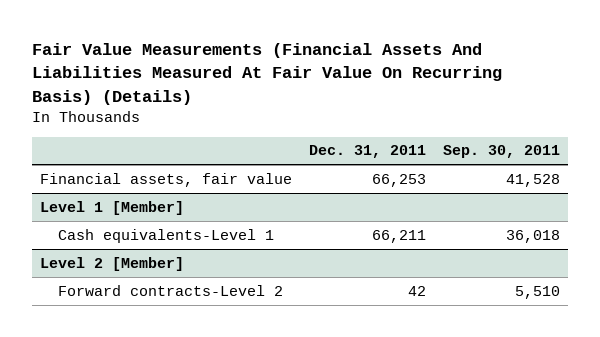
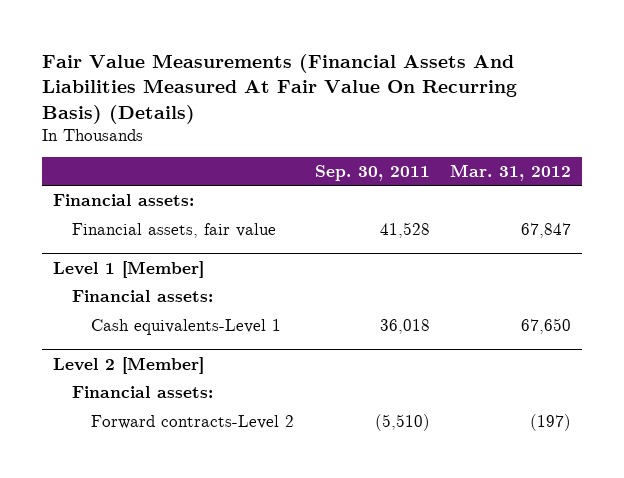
- | Dec. 31, 2011 | Sep. 30, 2011
+ | Sep. 30, 2011 | Mar. 31, 2012
+ Financial assets:
@ Level 1 [Member]
+ Financial assets:
@ Level 2 [Member]
- Forward contracts-Level 2 | 42 | 5,510
+ Financial assets:
+ Forward contracts-Level 2 | (5,510) | (197)

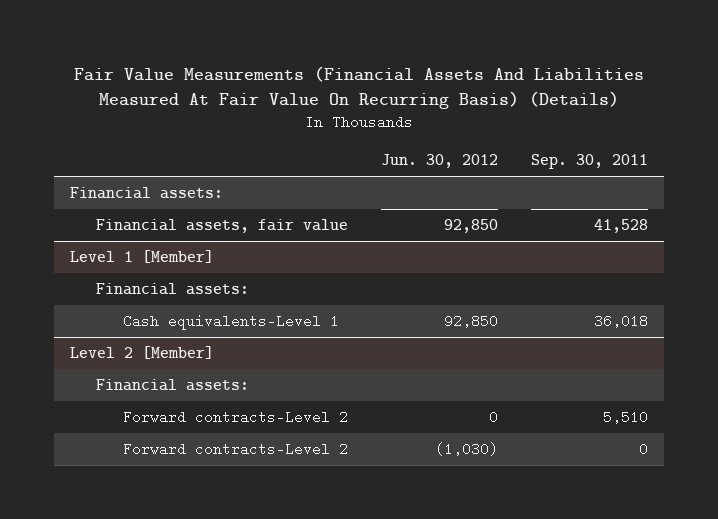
- | Sep. 30, 2011 | Mar. 31, 2012
+ | Jun. 30, 2012 | Sep. 30, 2011
@ Level 2 [Member]
- Forward contracts-Level 2 | (5,510) | (197)
+ Forward contracts-Level 2 | 0 | 5,510
+ Forward contracts-Level 2 | (1,030) | 0

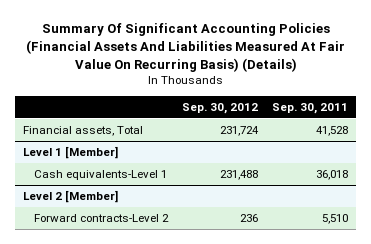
- Fair Value Measurements (Financial Assets And Liabilities Measured At Fair Value On Recurring Basis) (Details)
+ Summary Of Significant Accounting Policies (Financial Assets And Liabilities Measured At Fair Value On Recurring Basis) (Details)
- | Jun. 30, 2012 | Sep. 30, 2011
+ | Sep. 30, 2012 | Sep. 30, 2011
- Financial assets:
- Financial assets, fair value | 92,850 | 41,528
+ Financial assets, Total | 231,724 | 41,528
@ Level 1 [Member]
- Financial assets:
@ Level 2 [Member]
- Financial assets:
- Forward contracts-Level 2 | (1,030) | 0

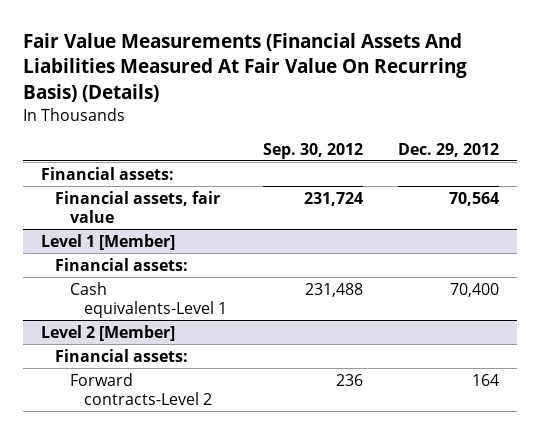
- Summary Of Significant Accounting Policies (Financial Assets And Liabilities Measured At Fair Value On Recurring Basis) (Details)
+ Fair Value Measurements (Financial Assets And Liabilities Measured At Fair Value On Recurring Basis) (Details)
- | Sep. 30, 2012 | Sep. 30, 2011
+ | Sep. 30, 2012 | Dec. 29, 2012
- Financial assets, Total | 231,724 | 41,528
+ Financial assets:
+ Financial assets, fair value | 231,724 | 70,564
@ Level 1 [Member]
+ Financial assets:
@ Level 2 [Member]
+ Financial assets:

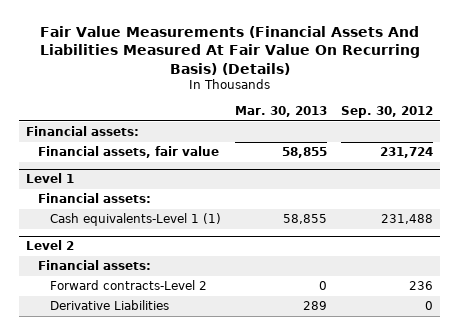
- | Sep. 30, 2012 | Dec. 29, 2012
+ | Mar. 30, 2013 | Sep. 30, 2012
- Level 1 [Member]
+ Level 1
- Cash equivalents-Level 1 | 231,488 | 70,400
- Level 2 [Member]
+ Cash equivalents-Level 1 (1) | 58,855 | 231,488
+ Level 2
+ Derivative Liabilities | 289 | 0

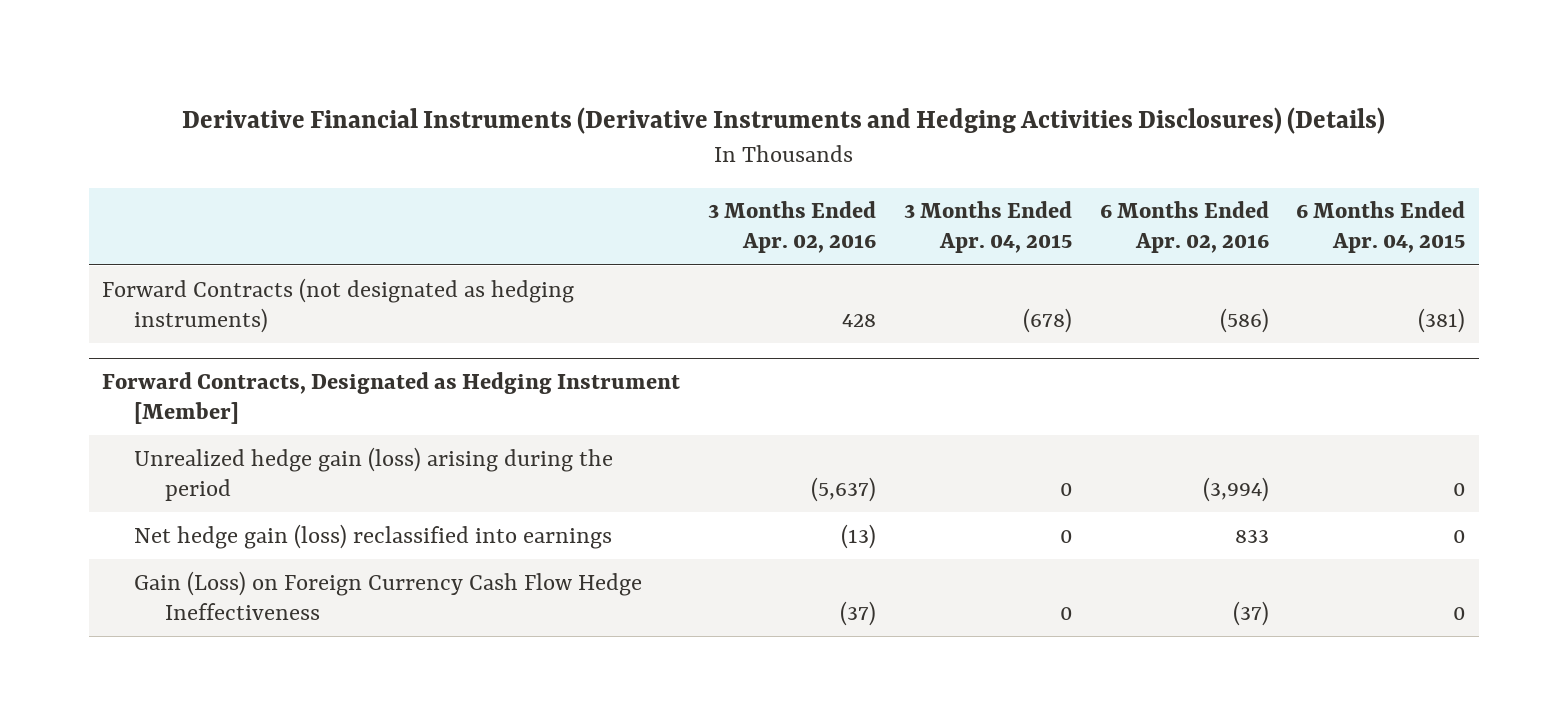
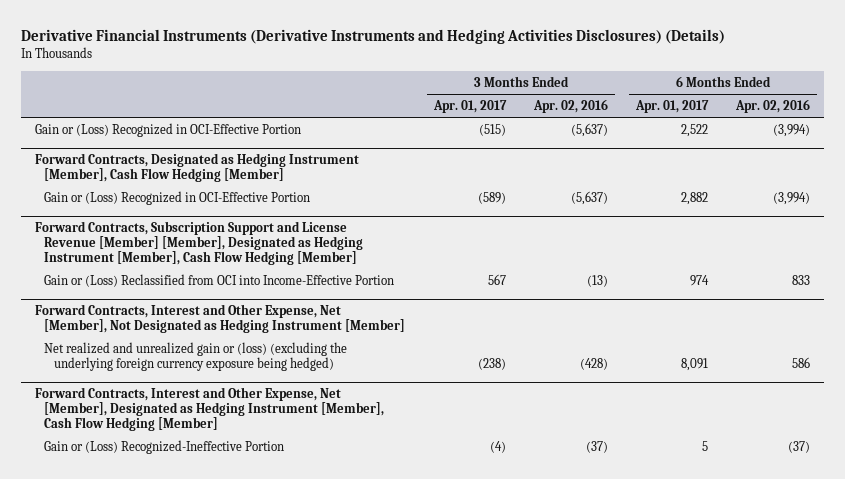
- | 3 Months Ended Apr. 02, 2016 | 3 Months Ended Apr. 04, 2015 | 6 Months Ended Apr. 02, 2016 | 6 Months Ended Apr. 04, 2015
+ | 3 Months Ended Apr. 01, 2017 | 3 Months Ended Apr. 02, 2016 | 6 Months Ended Apr. 01, 2017 | 6 Months Ended Apr. 02, 2016
- Forward Contracts (not designated as hedging instruments) | 428 | (678) | (586) | (381)
- Forward Contracts, Designated as Hedging Instrument [Member]
- Unrealized hedge gain (loss) arising during the period | (5,637) | 0 | (3,994) | 0
- Net hedge gain (loss) reclassified into earnings | (13) | 0 | 833 | 0
- Gain (Loss) on Foreign Currency Cash Flow Hedge Ineffectiveness | (37) | 0 | (37) | 0
+ Gain or (Loss) Recognized in OCI-Effective Portion | (515) | (5,637) | 2,522 | (3,994)
+ Forward Contracts, Designated as Hedging Instrument [Member], Cash Flow Hedging [Member]
+ Gain or (Loss) Recognized in OCI-Effective Portion | (589) | (5,637) | 2,882 | (3,994)
+ Forward Contracts, Subscription Support and License Revenue [Member] [Member], Designated as Hedging Instrument [Member], Cash Flow Hedging [Member]
+ Gain or (Loss) Reclassified from OCI into Income-Effective Portion | 567 | (13) | 974 | 833
+ Forward Contracts, Interest and Other Expense, Net [Member], Not Designated as Hedging Instrument [Member]
+ Net realized and unrealized gain or (loss) (excluding the underlying foreign currency exposure being hedged) | (238) | (428) | 8,091 | 586
+ Forward Contracts, Interest and Other Expense, Net [Member], Designated as Hedging Instrument [Member], Cash Flow Hedging [Member]
+ Gain or (Loss) Recognized-Ineffective Portion | (4) | (37) | 5 | (37)

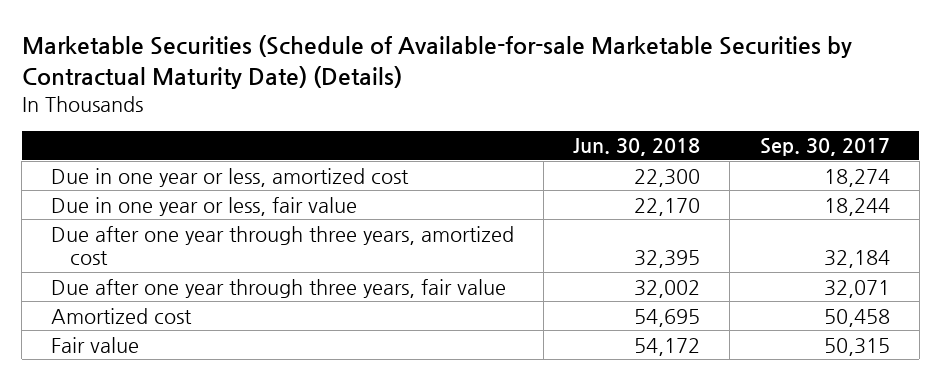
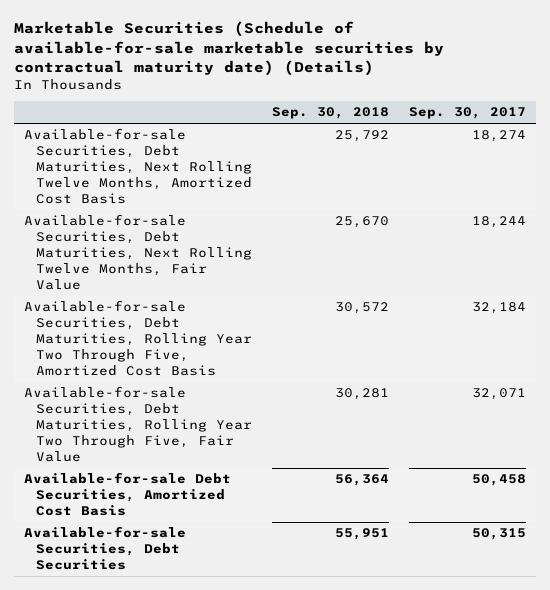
- Marketable Securities (Schedule of Available-for-sale Marketable Securities by Contractual Maturity Date) (Details)
+ Marketable Securities (Schedule of available-for-sale marketable securities by contractual maturity date) (Details)
- | Jun. 30, 2018 | Sep. 30, 2017
+ | Sep. 30, 2018 | Sep. 30, 2017
- Due in one year or less, amortized cost | 22,300 | 18,274
- Due in one year or less, fair value | 22,170 | 18,244
- Due after one year through three years, amortized cost | 32,395 | 32,184
- Due after one year through three years, fair value | 32,002 | 32,071
- Amortized cost | 54,695 | 50,458
- Fair value | 54,172 | 50,315
+ Available-for-sale Securities, Debt Maturities, Next Rolling Twelve Months, Amortized Cost Basis | 25,792 | 18,274
+ Available-for-sale Securities, Debt Maturities, Next Rolling Twelve Months, Fair Value | 25,670 | 18,244
+ Available-for-sale Securities, Debt Maturities, Rolling Year Two Through Five, Amortized Cost Basis | 30,572 | 32,184
+ Available-for-sale Securities, Debt Maturities, Rolling Year Two Through Five, Fair Value | 30,281 | 32,071
+ Available-for-sale Debt Securities, Amortized Cost Basis | 56,364 | 50,458
+ Available-for-sale Securities, Debt Securities | 55,951 | 50,315

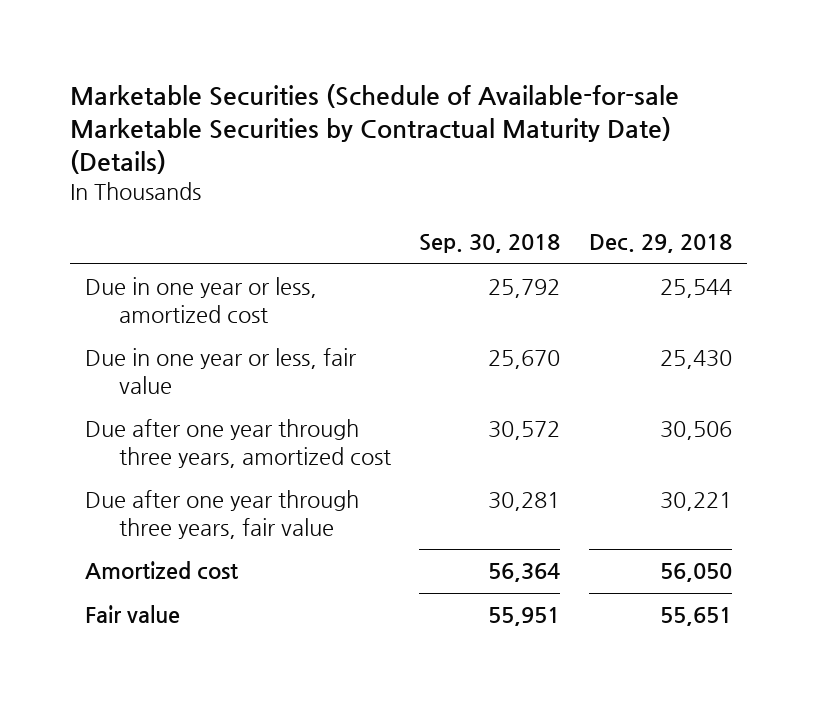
- Marketable Securities (Schedule of available-for-sale marketable securities by contractual maturity date) (Details)
+ Marketable Securities (Schedule of Available-for-sale Marketable Securities by Contractual Maturity Date) (Details)
- | Sep. 30, 2018 | Sep. 30, 2017
+ | Sep. 30, 2018 | Dec. 29, 2018
- Available-for-sale Securities, Debt Maturities, Next Rolling Twelve Months, Amortized Cost Basis | 25,792 | 18,274
- Available-for-sale Securities, Debt Maturities, Next Rolling Twelve Months, Fair Value | 25,670 | 18,244
- Available-for-sale Securities, Debt Maturities, Rolling Year Two Through Five, Amortized Cost Basis | 30,572 | 32,184
- Available-for-sale Securities, Debt Maturities, Rolling Year Two Through Five, Fair Value | 30,281 | 32,071
- Available-for-sale Debt Securities, Amortized Cost Basis | 56,364 | 50,458
- Available-for-sale Securities, Debt Securities | 55,951 | 50,315
+ Due in one year or less, amortized cost | 25,792 | 25,544
+ Due in one year or less, fair value | 25,670 | 25,430
+ Due after one year through three years, amortized cost | 30,572 | 30,506
+ Due after one year through three years, fair value | 30,281 | 30,221
+ Amortized cost | 56,364 | 56,050
+ Fair value | 55,951 | 55,651

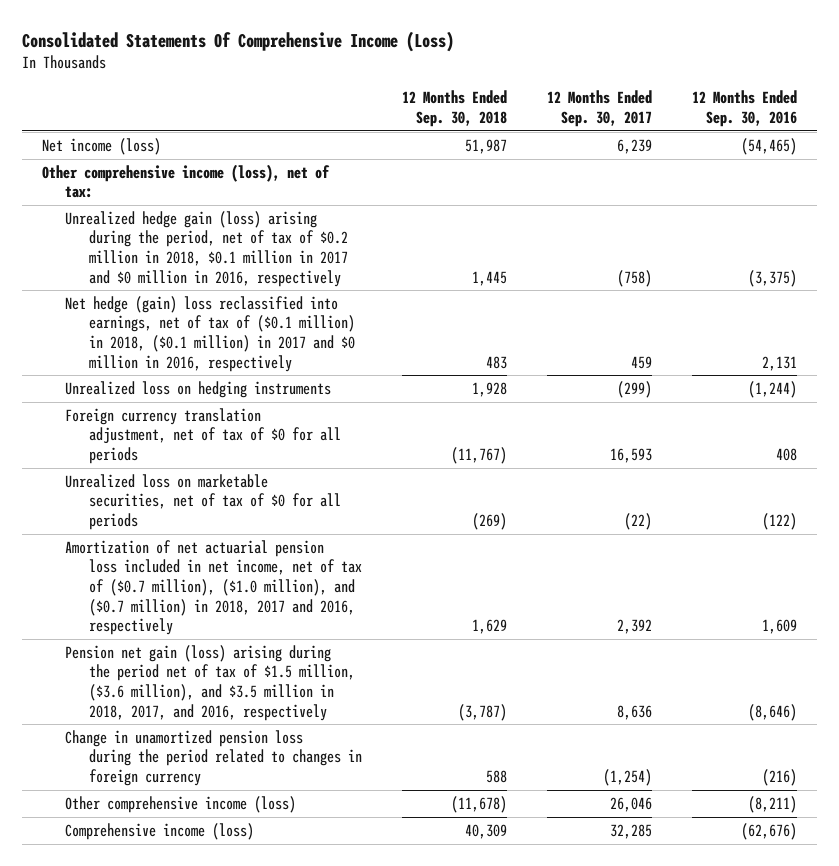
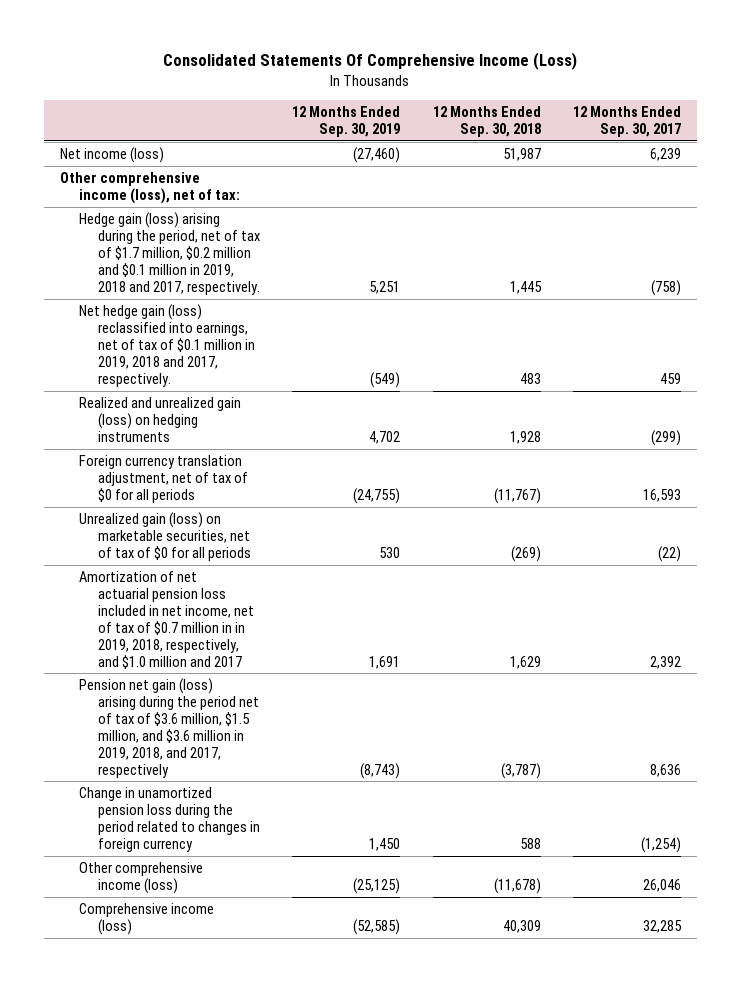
- | 12 Months Ended Sep. 30, 2018 | 12 Months Ended Sep. 30, 2017 | 12 Months Ended Sep. 30, 2016
+ | 12 Months Ended Sep. 30, 2019 | 12 Months Ended Sep. 30, 2018 | 12 Months Ended Sep. 30, 2017
- Unrealized hedge gain (loss) arising during the period, net of tax of $0.2 million in 2018, $0.1 million in 2017 and $0 million in 2016, respectively | 1,445 | (758) | (3,375)
- Net hedge (gain) loss reclassified into earnings, net of tax of ($0.1 million) in 2018, ($0.1 million) in 2017 and $0 million in 2016, respectively | 483 | 459 | 2,131
- Unrealized loss on hedging instruments | 1,928 | (299) | (1,244)
+ Hedge gain (loss) arising during the period, net of tax of $1.7 million, $0.2 million and $0.1 million in 2019, 2018 and 2017, respectively. | 5,251 | 1,445 | (758)
+ Net hedge gain (loss) reclassified into earnings, net of tax of $0.1 million in 2019, 2018 and 2017, respectively. | (549) | 483 | 459
+ Realized and unrealized gain (loss) on hedging instruments | 4,702 | 1,928 | (299)
- Unrealized loss on marketable securities, net of tax of $0 for all periods | (269) | (22) | (122)
- Amortization of net actuarial pension loss included in net income, net of tax of ($0.7 million), ($1.0 million), and ($0.7 million) in 2018, 2017 and 2016, respectively | 1,629 | 2,392 | 1,609
- Pension net gain (loss) arising during the period net of tax of $1.5 million, ($3.6 million), and $3.5 million in 2018, 2017, and 2016, respectively | (3,787) | 8,636 | (8,646)
+ Unrealized gain (loss) on marketable securities, net of tax of $0 for all periods | 530 | (269) | (22)
+ Amortization of net actuarial pension loss included in net income, net of tax of $0.7 million in in 2019, 2018, respectively, and $1.0 million and 2017 | 1,691 | 1,629 | 2,392
+ Pension net gain (loss) arising during the period net of tax of $3.6 million, $1.5 million, and $3.6 million in 2019, 2018, and 2017, respectively | (8,743) | (3,787) | 8,636

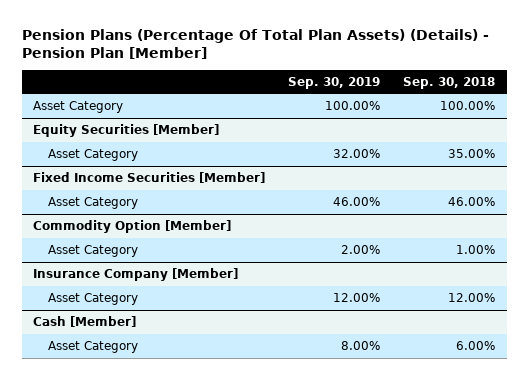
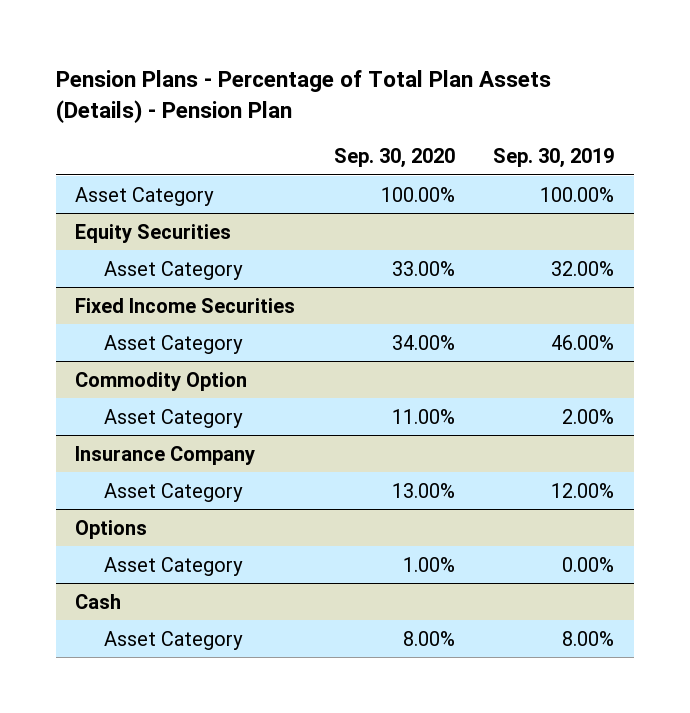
- Pension Plans (Percentage Of Total Plan Assets) (Details) - Pension Plan [Member]
+ Pension Plans - Percentage of Total Plan Assets (Details) - Pension Plan
- | Sep. 30, 2019 | Sep. 30, 2018
+ | Sep. 30, 2020 | Sep. 30, 2019
- Equity Securities [Member]
+ Equity Securities
- Fixed Income Securities [Member]
+ Fixed Income Securities
- Commodity Option [Member]
+ Commodity Option
- Insurance Company [Member]
+ Insurance Company
- Cash [Member]
+ Options
+ Asset Category | 1.00% | 0.00%
+ Cash

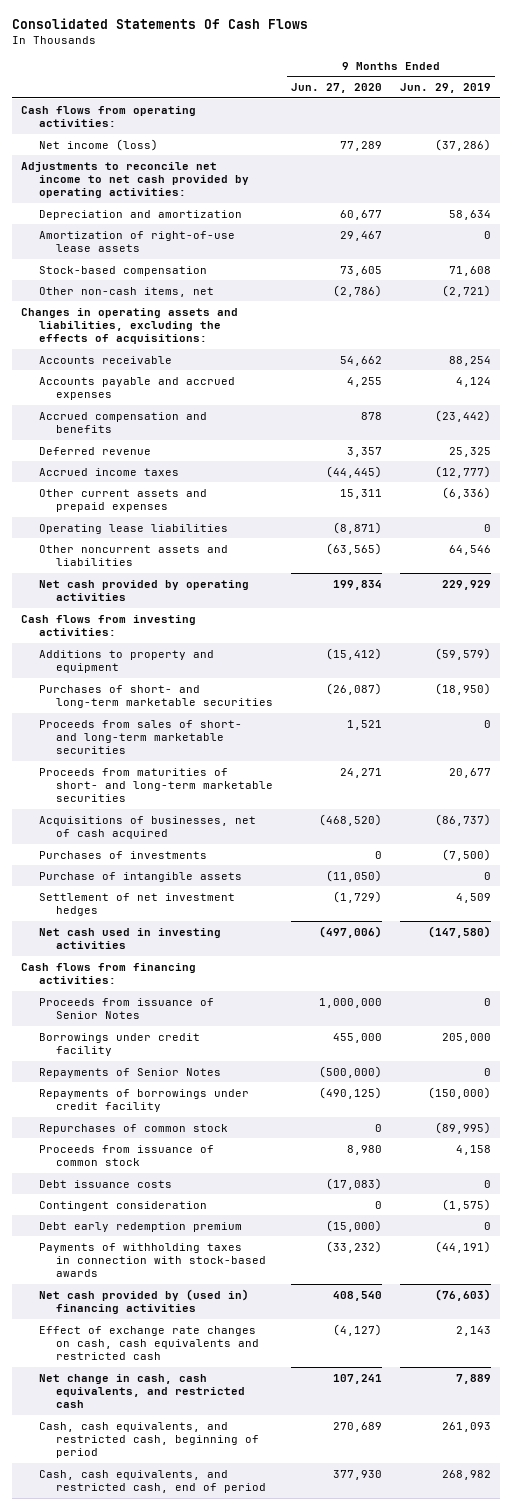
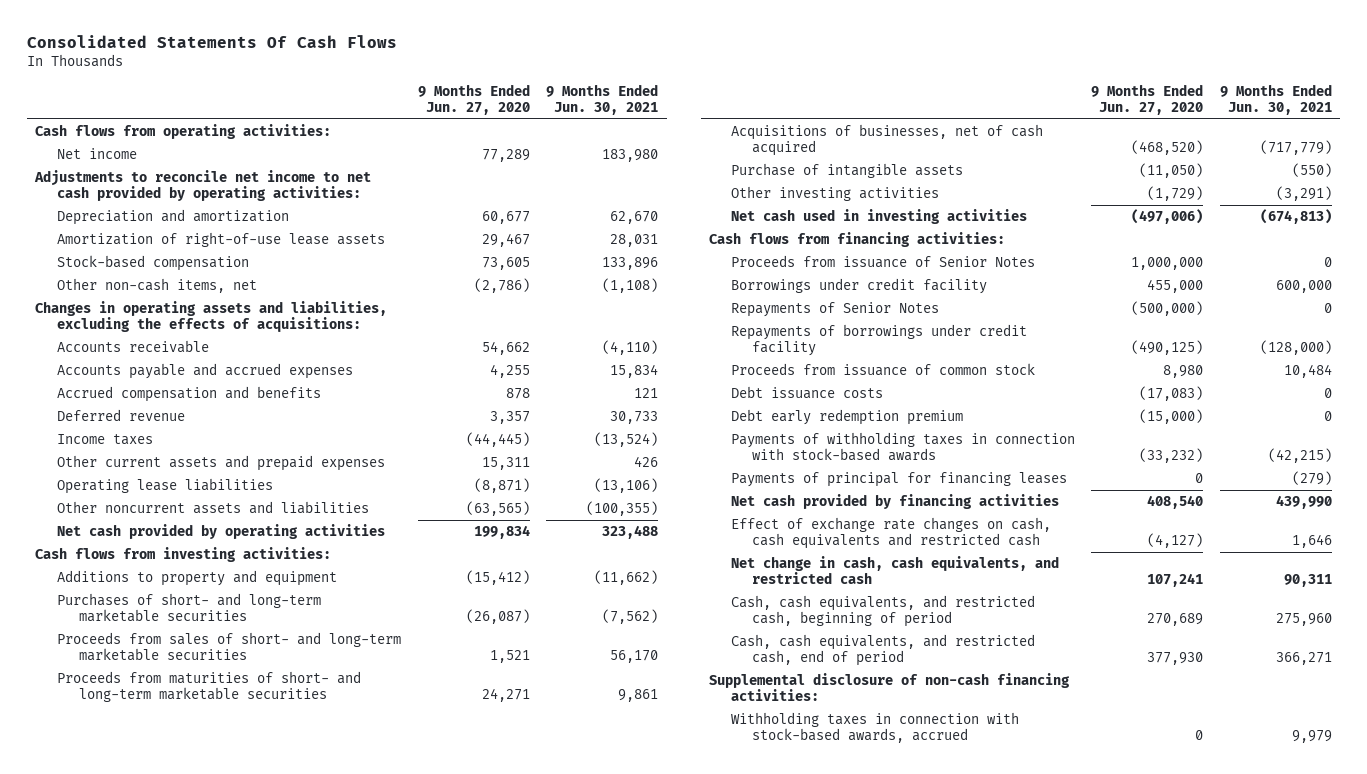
- | 9 Months Ended Jun. 27, 2020 | 9 Months Ended Jun. 29, 2019
+ | 9 Months Ended Jun. 27, 2020 | 9 Months Ended Jun. 30, 2021
- Net income (loss) | 77,289 | (37,286)
+ Net income | 77,289 | 183,980
- Accrued income taxes | (44,445) | (12,777)
+ Income taxes | (44,445) | (13,524)
- Purchases of investments | 0 | (7,500)
- Settlement of net investment hedges | (1,729) | 4,509
+ Other investing activities | (1,729) | (3,291)
- Repurchases of common stock | 0 | (89,995)
- Contingent consideration | 0 | (1,575)
- Net cash provided by (used in) financing activities | 408,540 | (76,603)
+ Payments of principal for financing leases | 0 | (279)
+ Net cash provided by financing activities | 408,540 | 439,990
+ Supplemental disclosure of non-cash financing activities:
+ Withholding taxes in connection with stock-based awards, accrued | 0 | 9,979

